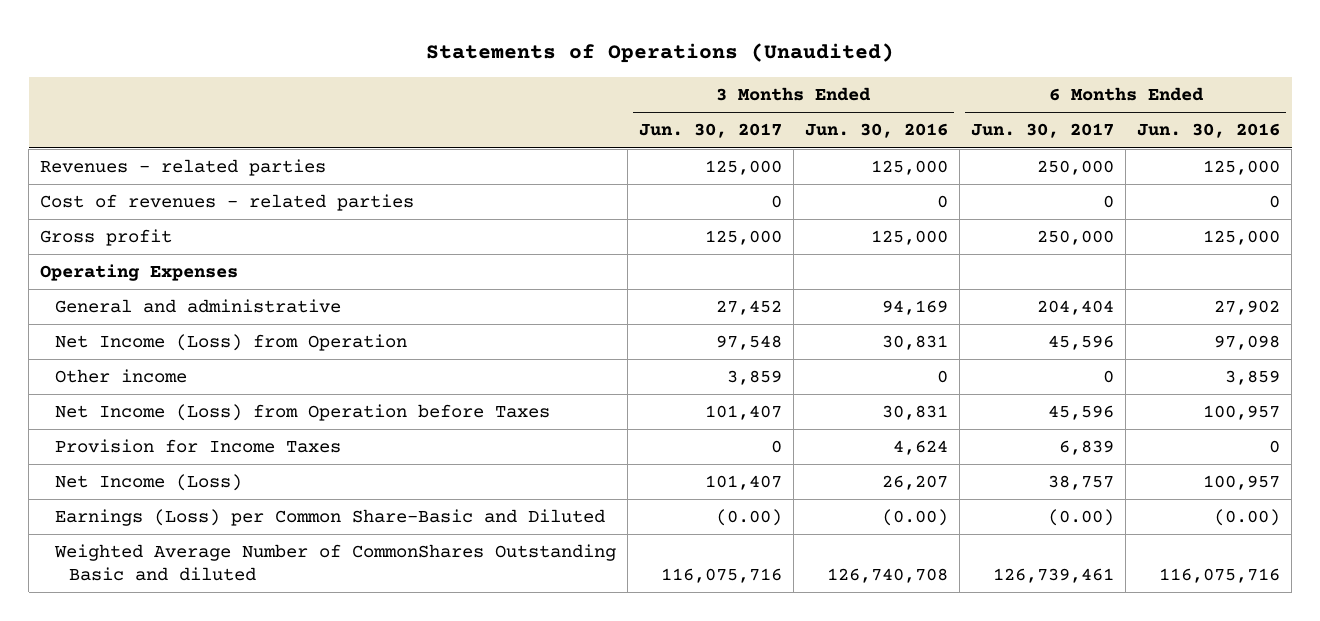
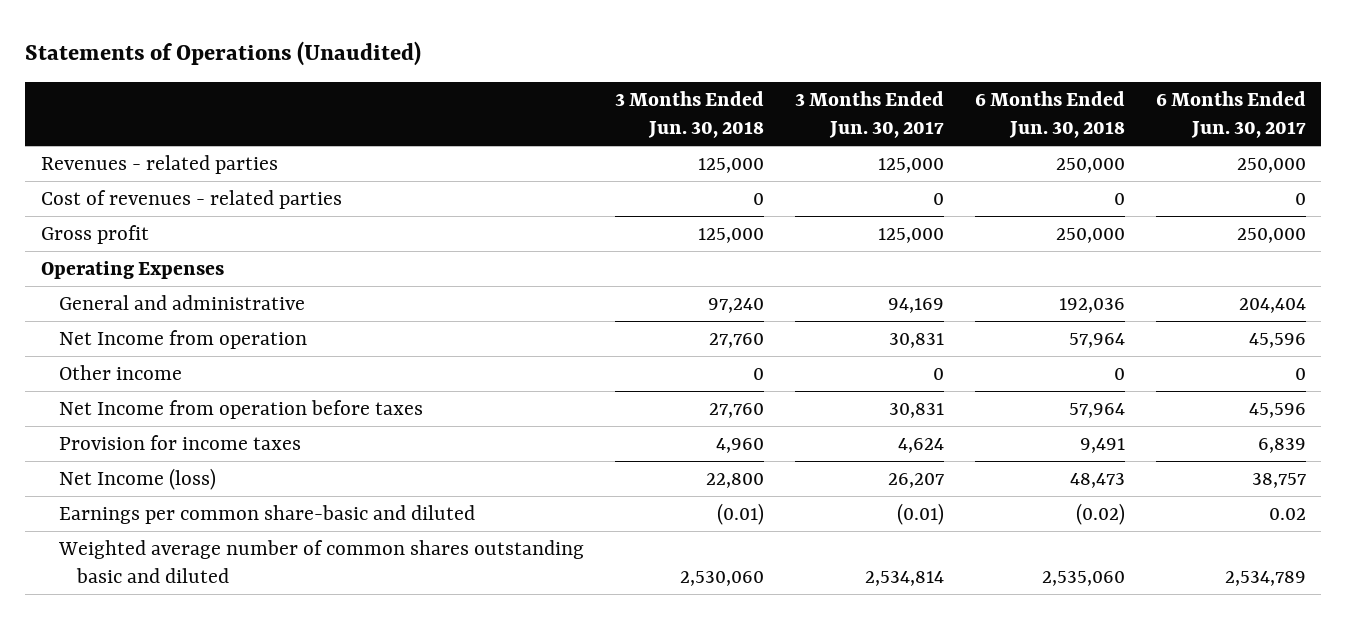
- | 3 Months Ended Jun. 30, 2017 | 3 Months Ended Jun. 30, 2016 | 6 Months Ended Jun. 30, 2017 | 6 Months Ended Jun. 30, 2016
+ | 3 Months Ended Jun. 30, 2018 | 3 Months Ended Jun. 30, 2017 | 6 Months Ended Jun. 30, 2018 | 6 Months Ended Jun. 30, 2017
- General and administrative | 27,452 | 94,169 | 204,404 | 27,902
- Net Income (Loss) from Operation | 97,548 | 30,831 | 45,596 | 97,098
- Other income | 3,859 | 0 | 0 | 3,859
- Net Income (Loss) from Operation before Taxes | 101,407 | 30,831 | 45,596 | 100,957
- Provision for Income Taxes | 0 | 4,624 | 6,839 | 0
- Net Income (Loss) | 101,407 | 26,207 | 38,757 | 100,957
- Earnings (Loss) per Common Share-Basic and Diluted | (0.00) | (0.00) | (0.00) | (0.00)
- Weighted Average Number of CommonShares Outstanding Basic and diluted | 116,075,716 | 126,740,708 | 126,739,461 | 116,075,716
+ General and administrative | 97,240 | 94,169 | 192,036 | 204,404
+ Net Income from operation | 27,760 | 30,831 | 57,964 | 45,596
+ Other income | 0 | 0 | 0 | 0
+ Net Income from operation before taxes | 27,760 | 30,831 | 57,964 | 45,596
+ Provision for income taxes | 4,960 | 4,624 | 9,491 | 6,839
+ Net Income (loss) | 22,800 | 26,207 | 48,473 | 38,757
+ Earnings per common share-basic and diluted | (0.01) | (0.01) | (0.02) | 0.02
+ Weighted average number of common shares outstanding basic and diluted | 2,530,060 | 2,534,814 | 2,535,060 | 2,534,789

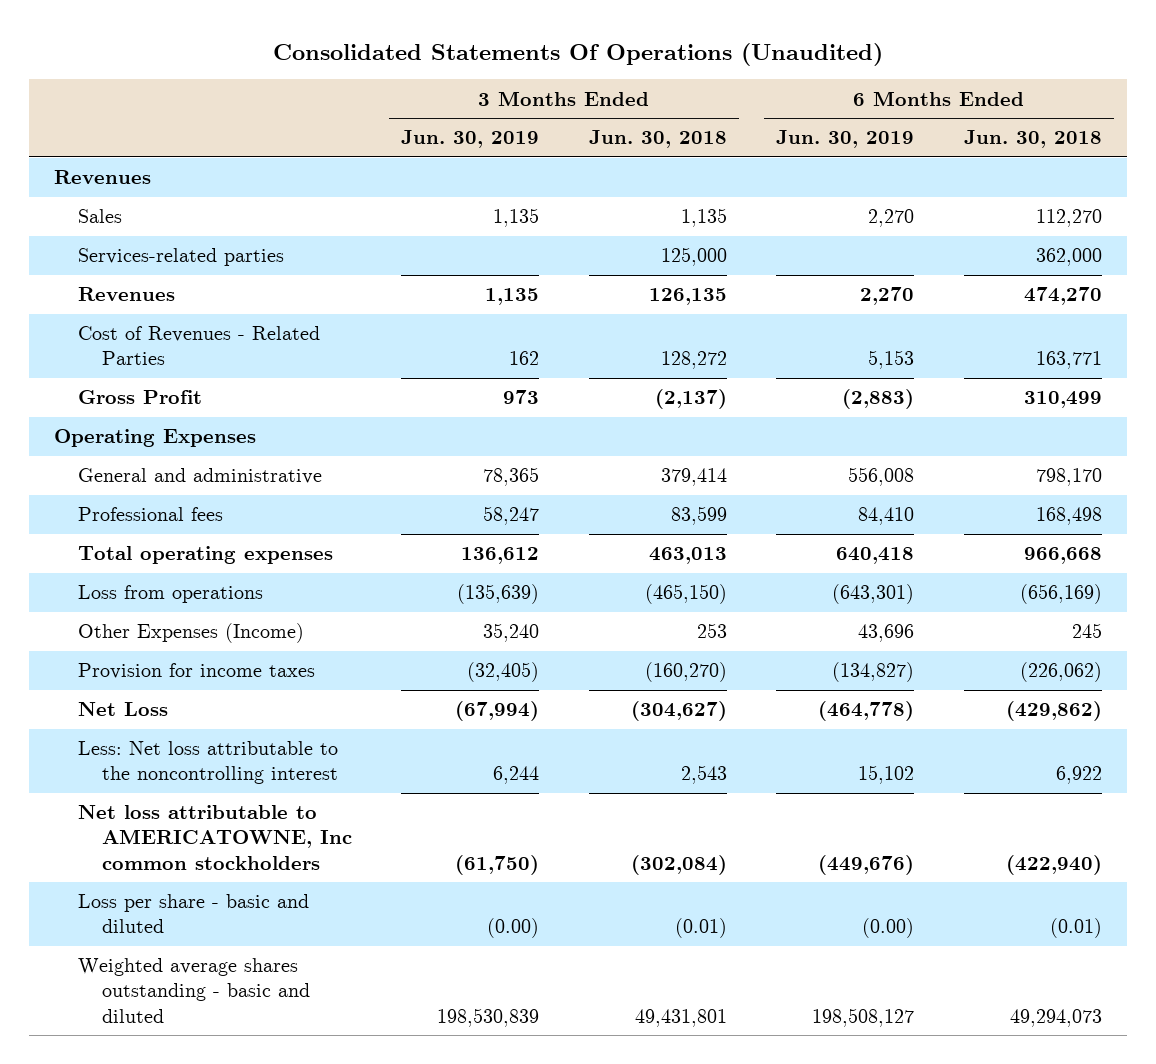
- Statements of Operations (Unaudited)
+ Consolidated Statements Of Operations (Unaudited)
- | 3 Months Ended Jun. 30, 2018 | 3 Months Ended Jun. 30, 2017 | 6 Months Ended Jun. 30, 2018 | 6 Months Ended Jun. 30, 2017
+ | 3 Months Ended Jun. 30, 2019 | 3 Months Ended Jun. 30, 2018 | 6 Months Ended Jun. 30, 2019 | 6 Months Ended Jun. 30, 2018
- Revenues - related parties | 125,000 | 125,000 | 250,000 | 250,000
- Cost of revenues - related parties | 0 | 0 | 0 | 0
- Gross profit | 125,000 | 125,000 | 250,000 | 250,000
+ Revenues
+ Sales | 1,135 | 1,135 | 2,270 | 112,270
+ Services-related parties | | 125,000 | | 362,000
+ Revenues | 1,135 | 126,135 | 2,270 | 474,270
+ Cost of Revenues - Related Parties | 162 | 128,272 | 5,153 | 163,771
+ Gross Profit | 973 | (2,137) | (2,883) | 310,499
- General and administrative | 97,240 | 94,169 | 192,036 | 204,404
- Net Income from operation | 27,760 | 30,831 | 57,964 | 45,596
- Other income | 0 | 0 | 0 | 0
- Net Income from operation before taxes | 27,760 | 30,831 | 57,964 | 45,596
- Provision for income taxes | 4,960 | 4,624 | 9,491 | 6,839
- Net Income (loss) | 22,800 | 26,207 | 48,473 | 38,757
- Earnings per common share-basic and diluted | (0.01) | (0.01) | (0.02) | 0.02
- Weighted average number of common shares outstanding basic and diluted | 2,530,060 | 2,534,814 | 2,535,060 | 2,534,789
+ General and administrative | 78,365 | 379,414 | 556,008 | 798,170
+ Professional fees | 58,247 | 83,599 | 84,410 | 168,498
+ Total operating expenses | 136,612 | 463,013 | 640,418 | 966,668
+ Loss from operations | (135,639) | (465,150) | (643,301) | (656,169)
+ Other Expenses (Income) | 35,240 | 253 | 43,696 | 245
+ Provision for income taxes | (32,405) | (160,270) | (134,827) | (226,062)
+ Net Loss | (67,994) | (304,627) | (464,778) | (429,862)
+ Less: Net loss attributable to the noncontrolling interest | 6,244 | 2,543 | 15,102 | 6,922
+ Net loss attributable to AMERICATOWNE, Inc common stockholders | (61,750) | (302,084) | (449,676) | (422,940)
+ Loss per share - basic and diluted | (0.00) | (0.01) | (0.00) | (0.01)
+ Weighted average shares outstanding - basic and diluted | 198,530,839 | 49,431,801 | 198,508,127 | 49,294,073

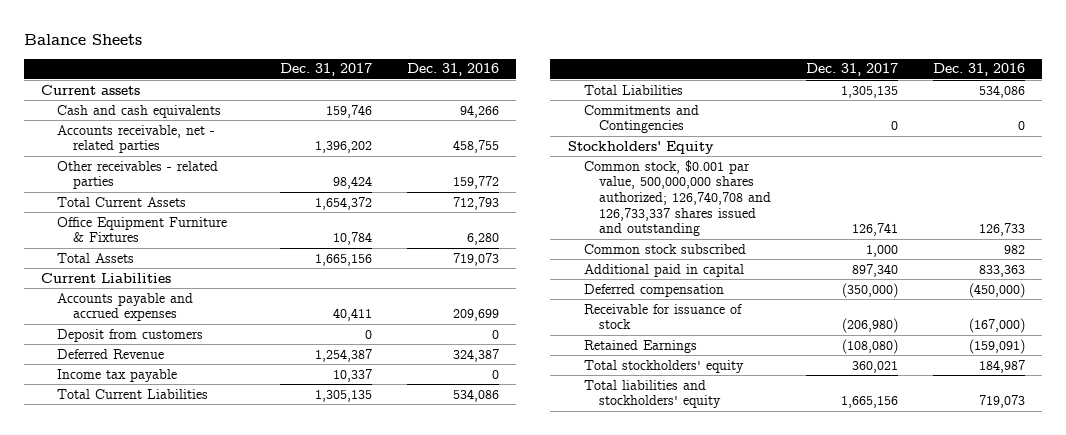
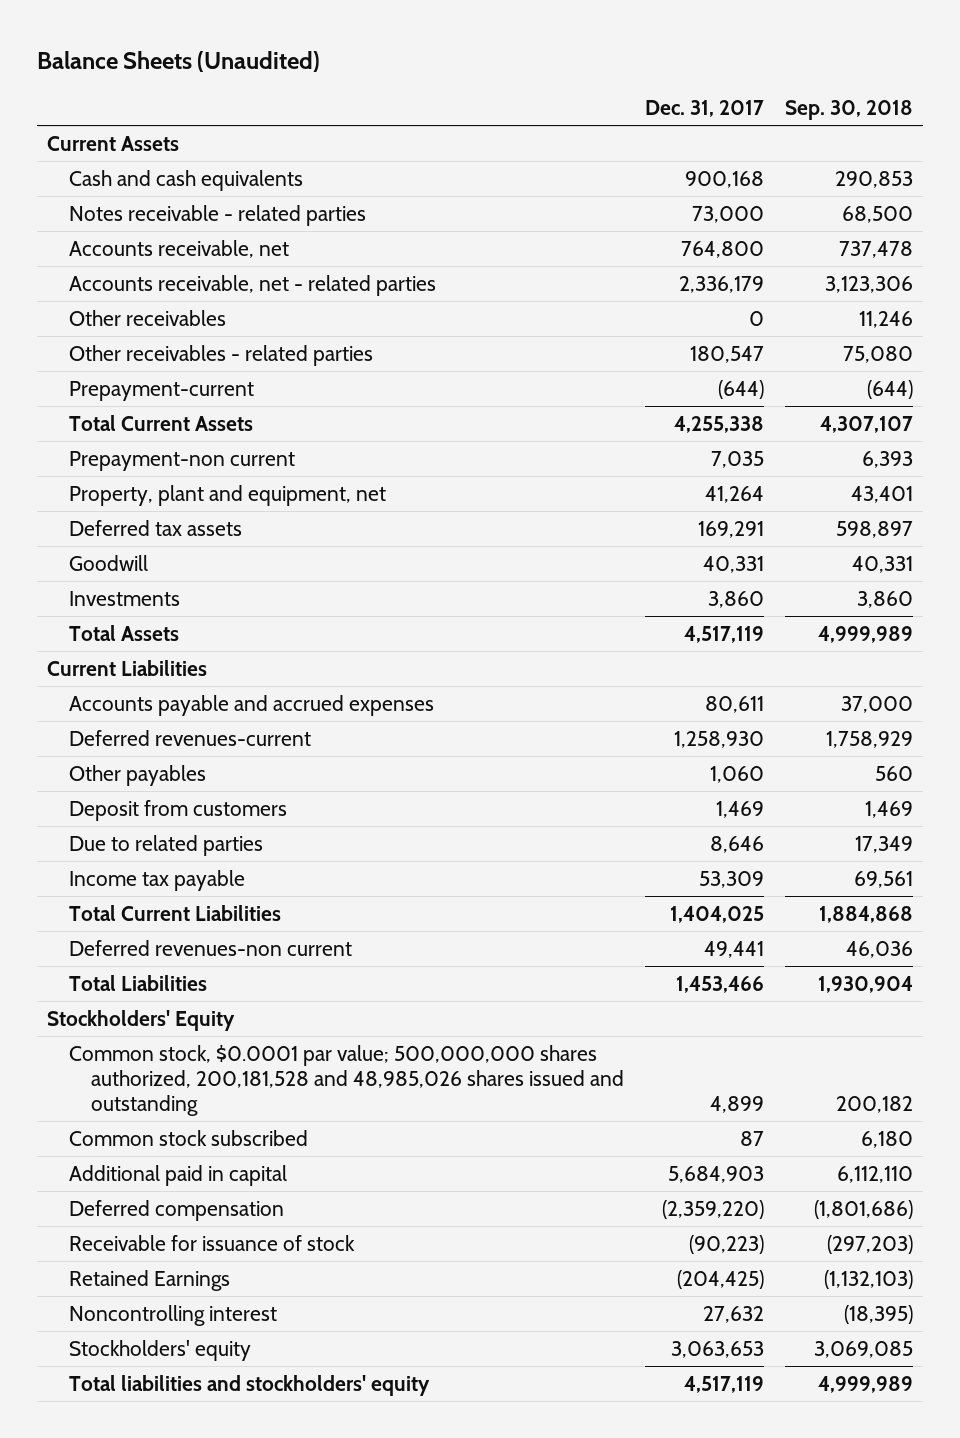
- Balance Sheets
+ Balance Sheets (Unaudited)
- | Dec. 31, 2017 | Dec. 31, 2016
+ | Dec. 31, 2017 | Sep. 30, 2018
- Current assets
- Cash and cash equivalents | 159,746 | 94,266
- Accounts receivable, net - related parties | 1,396,202 | 458,755
- Other receivables - related parties | 98,424 | 159,772
- Total Current Assets | 1,654,372 | 712,793
- Office Equipment Furniture & Fixtures | 10,784 | 6,280
- Total Assets | 1,665,156 | 719,073
+ Current Assets
+ Cash and cash equivalents | 900,168 | 290,853
+ Notes receivable - related parties | 73,000 | 68,500
+ Accounts receivable, net | 764,800 | 737,478
+ Accounts receivable, net - related parties | 2,336,179 | 3,123,306
+ Other receivables | 0 | 11,246
+ Other receivables - related parties | 180,547 | 75,080
+ Prepayment-current | (644) | (644)
+ Total Current Assets | 4,255,338 | 4,307,107
+ Prepayment-non current | 7,035 | 6,393
+ Property, plant and equipment, net | 41,264 | 43,401
+ Deferred tax assets | 169,291 | 598,897
+ Goodwill | 40,331 | 40,331
+ Investments | 3,860 | 3,860
+ Total Assets | 4,517,119 | 4,999,989
- Accounts payable and accrued expenses | 40,411 | 209,699
- Deposit from customers | 0 | 0
- Deferred Revenue | 1,254,387 | 324,387
- Income tax payable | 10,337 | 0
- Total Current Liabilities | 1,305,135 | 534,086
- Total Liabilities | 1,305,135 | 534,086
- Commitments and Contingencies | 0 | 0
+ Accounts payable and accrued expenses | 80,611 | 37,000
+ Deferred revenues-current | 1,258,930 | 1,758,929
+ Other payables | 1,060 | 560
+ Deposit from customers | 1,469 | 1,469
+ Due to related parties | 8,646 | 17,349
+ Income tax payable | 53,309 | 69,561
+ Total Current Liabilities | 1,404,025 | 1,884,868
+ Deferred revenues-non current | 49,441 | 46,036
+ Total Liabilities | 1,453,466 | 1,930,904
- Common stock, $0.001 par value, 500,000,000 shares authorized; 126,740,708 and 126,733,337 shares issued and outstanding | 126,741 | 126,733
- Common stock subscribed | 1,000 | 982
- Additional paid in capital | 897,340 | 833,363
- Deferred compensation | (350,000) | (450,000)
- Receivable for issuance of stock | (206,980) | (167,000)
- Retained Earnings | (108,080) | (159,091)
- Total stockholders' equity | 360,021 | 184,987
- Total liabilities and stockholders' equity | 1,665,156 | 719,073
+ Common stock, $0.0001 par value; 500,000,000 shares authorized, 200,181,528 and 48,985,026 shares issued and outstanding | 4,899 | 200,182
+ Common stock subscribed | 87 | 6,180
+ Additional paid in capital | 5,684,903 | 6,112,110
+ Deferred compensation | (2,359,220) | (1,801,686)
+ Receivable for issuance of stock | (90,223) | (297,203)
+ Retained Earnings | (204,425) | (1,132,103)
+ Noncontrolling interest | 27,632 | (18,395)
+ Stockholders' equity | 3,063,653 | 3,069,085
+ Total liabilities and stockholders' equity | 4,517,119 | 4,999,989

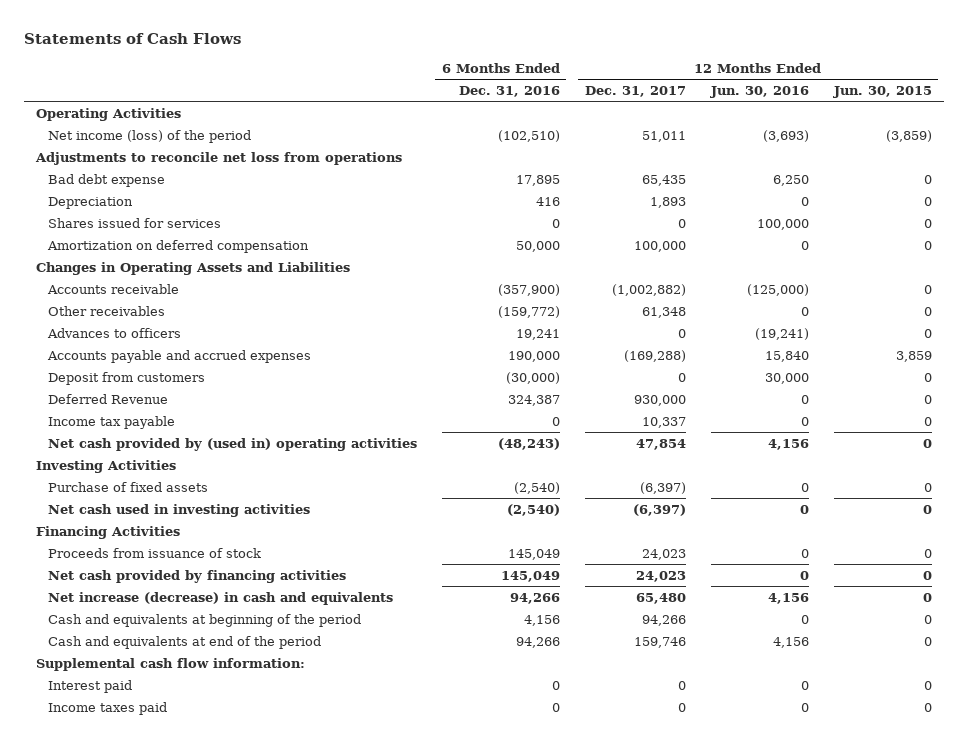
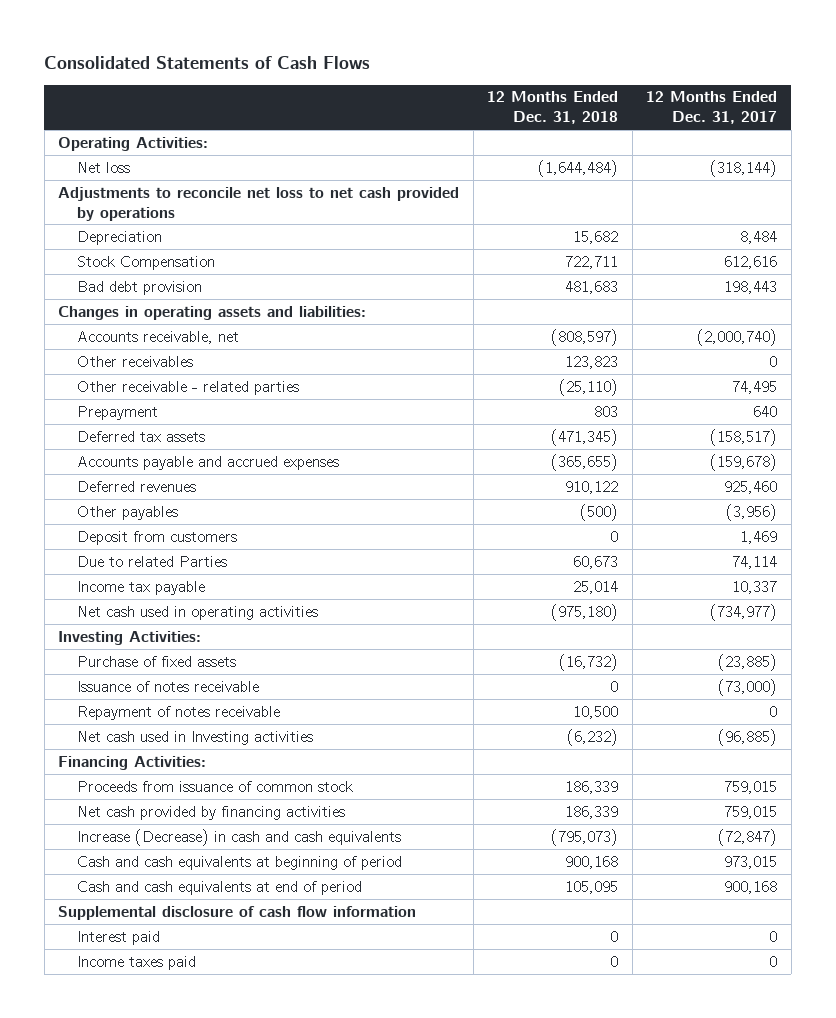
- Statements of Cash Flows
+ Consolidated Statements of Cash Flows
- | 6 Months Ended Dec. 31, 2016 | 12 Months Ended Dec. 31, 2017 | 12 Months Ended Jun. 30, 2016 | 12 Months Ended Jun. 30, 2015
+ | 12 Months Ended Dec. 31, 2018 | 12 Months Ended Dec. 31, 2017
- Operating Activities
- Net income (loss) of the period | (102,510) | 51,011 | (3,693) | (3,859)
- Adjustments to reconcile net loss from operations
- Bad debt expense | 17,895 | 65,435 | 6,250 | 0
- Depreciation | 416 | 1,893 | 0 | 0
- Shares issued for services | 0 | 0 | 100,000 | 0
- Amortization on deferred compensation | 50,000 | 100,000 | 0 | 0
- Changes in Operating Assets and Liabilities
- Accounts receivable | (357,900) | (1,002,882) | (125,000) | 0
- Other receivables | (159,772) | 61,348 | 0 | 0
- Advances to officers | 19,241 | 0 | (19,241) | 0
- Accounts payable and accrued expenses | 190,000 | (169,288) | 15,840 | 3,859
- Deposit from customers | (30,000) | 0 | 30,000 | 0
- Deferred Revenue | 324,387 | 930,000 | 0 | 0
+ Operating Activities:
+ Net loss | (1,644,484) | (318,144)
+ Adjustments to reconcile net loss to net cash provided by operations
+ Depreciation | 15,682 | 8,484
+ Stock Compensation | 722,711 | 612,616
+ Bad debt provision | 481,683 | 198,443
+ Changes in operating assets and liabilities:
+ Accounts receivable, net | (808,597) | (2,000,740)
+ Other receivables | 123,823 | 0
+ Other receivable - related parties | (25,110) | 74,495
+ Prepayment | 803 | 640
+ Deferred tax assets | (471,345) | (158,517)
+ Accounts payable and accrued expenses | (365,655) | (159,678)
+ Deferred revenues | 910,122 | 925,460
+ Other payables | (500) | (3,956)
+ Deposit from customers | 0 | 1,469
+ Due to related Parties | 60,673 | 74,114
- Net cash provided by (used in) operating activities | (48,243) | 47,854 | 4,156 | 0
- Investing Activities
- Purchase of fixed assets | (2,540) | (6,397) | 0 | 0
- Net cash used in investing activities | (2,540) | (6,397) | 0 | 0
- Financing Activities
- Proceeds from issuance of stock | 145,049 | 24,023 | 0 | 0
- Net cash provided by financing activities | 145,049 | 24,023 | 0 | 0
- Net increase (decrease) in cash and equivalents | 94,266 | 65,480 | 4,156 | 0
- Cash and equivalents at beginning of the period | 4,156 | 94,266 | 0 | 0
- Cash and equivalents at end of the period | 94,266 | 159,746 | 4,156 | 0
- Supplemental cash flow information:
+ Net cash used in operating activities | (975,180) | (734,977)
+ Investing Activities:
+ Purchase of fixed assets | (16,732) | (23,885)
+ Issuance of notes receivable | 0 | (73,000)
+ Repayment of notes receivable | 10,500 | 0
+ Net cash used in Investing activities | (6,232) | (96,885)
+ Financing Activities:
+ Proceeds from issuance of common stock | 186,339 | 759,015
+ Net cash provided by financing activities | 186,339 | 759,015
+ Increase (Decrease) in cash and cash equivalents | (795,073) | (72,847)
+ Cash and cash equivalents at beginning of period | 900,168 | 973,015
+ Cash and cash equivalents at end of period | 105,095 | 900,168
+ Supplemental disclosure of cash flow information

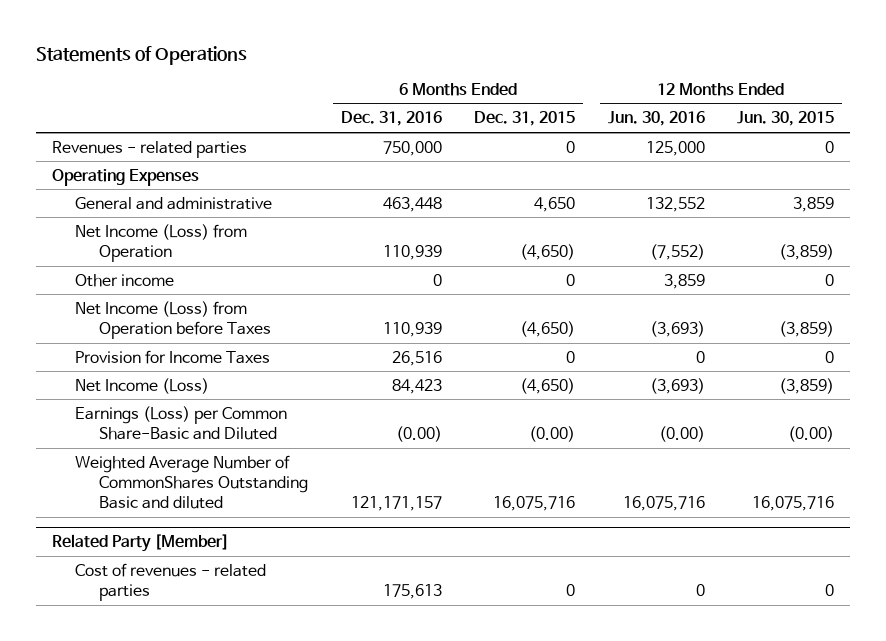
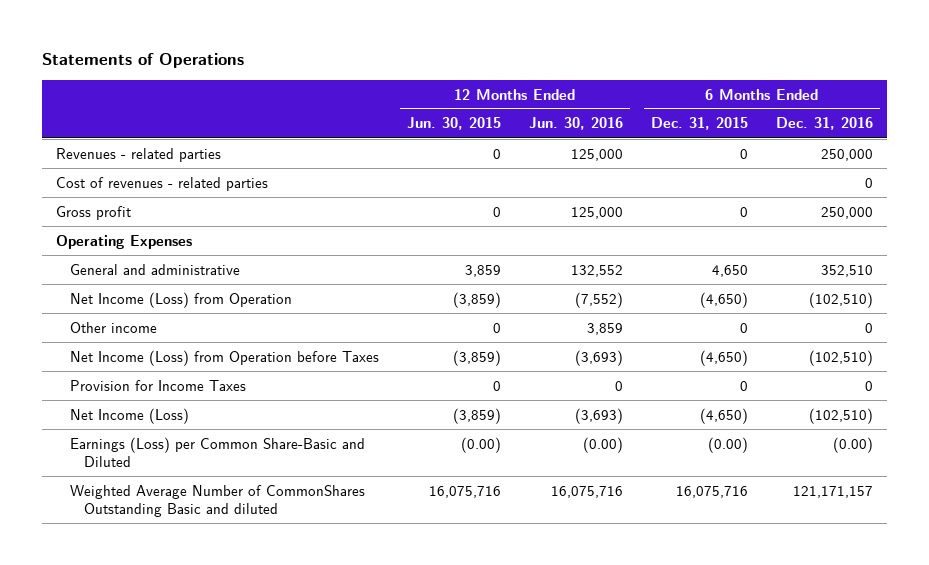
- | 6 Months Ended Dec. 31, 2016 | 6 Months Ended Dec. 31, 2015 | 12 Months Ended Jun. 30, 2016 | 12 Months Ended Jun. 30, 2015
+ | 12 Months Ended Jun. 30, 2015 | 12 Months Ended Jun. 30, 2016 | 6 Months Ended Dec. 31, 2015 | 6 Months Ended Dec. 31, 2016
- Revenues - related parties | 750,000 | 0 | 125,000 | 0
+ Revenues - related parties | 0 | 125,000 | 0 | 250,000
+ Cost of revenues - related parties | | | | 0
+ Gross profit | 0 | 125,000 | 0 | 250,000
- General and administrative | 463,448 | 4,650 | 132,552 | 3,859
- Net Income (Loss) from Operation | 110,939 | (4,650) | (7,552) | (3,859)
+ General and administrative | 3,859 | 132,552 | 4,650 | 352,510
+ Net Income (Loss) from Operation | (3,859) | (7,552) | (4,650) | (102,510)
- Net Income (Loss) from Operation before Taxes | 110,939 | (4,650) | (3,693) | (3,859)
- Provision for Income Taxes | 26,516 | 0 | 0 | 0
- Net Income (Loss) | 84,423 | (4,650) | (3,693) | (3,859)
+ Net Income (Loss) from Operation before Taxes | (3,859) | (3,693) | (4,650) | (102,510)
+ Provision for Income Taxes | 0 | 0 | 0 | 0
+ Net Income (Loss) | (3,859) | (3,693) | (4,650) | (102,510)
- Related Party [Member]
- Cost of revenues - related parties | 175,613 | 0 | 0 | 0

